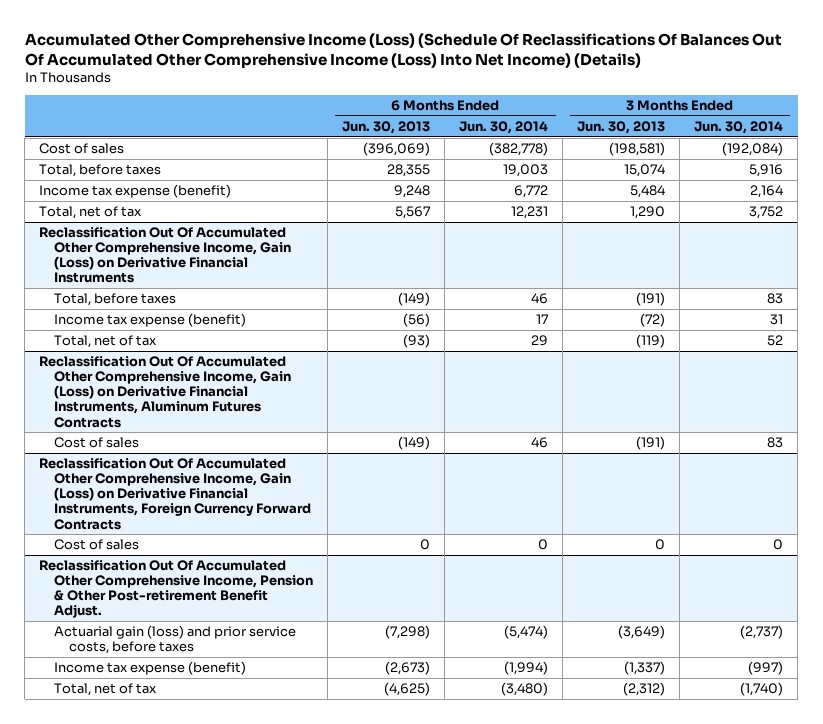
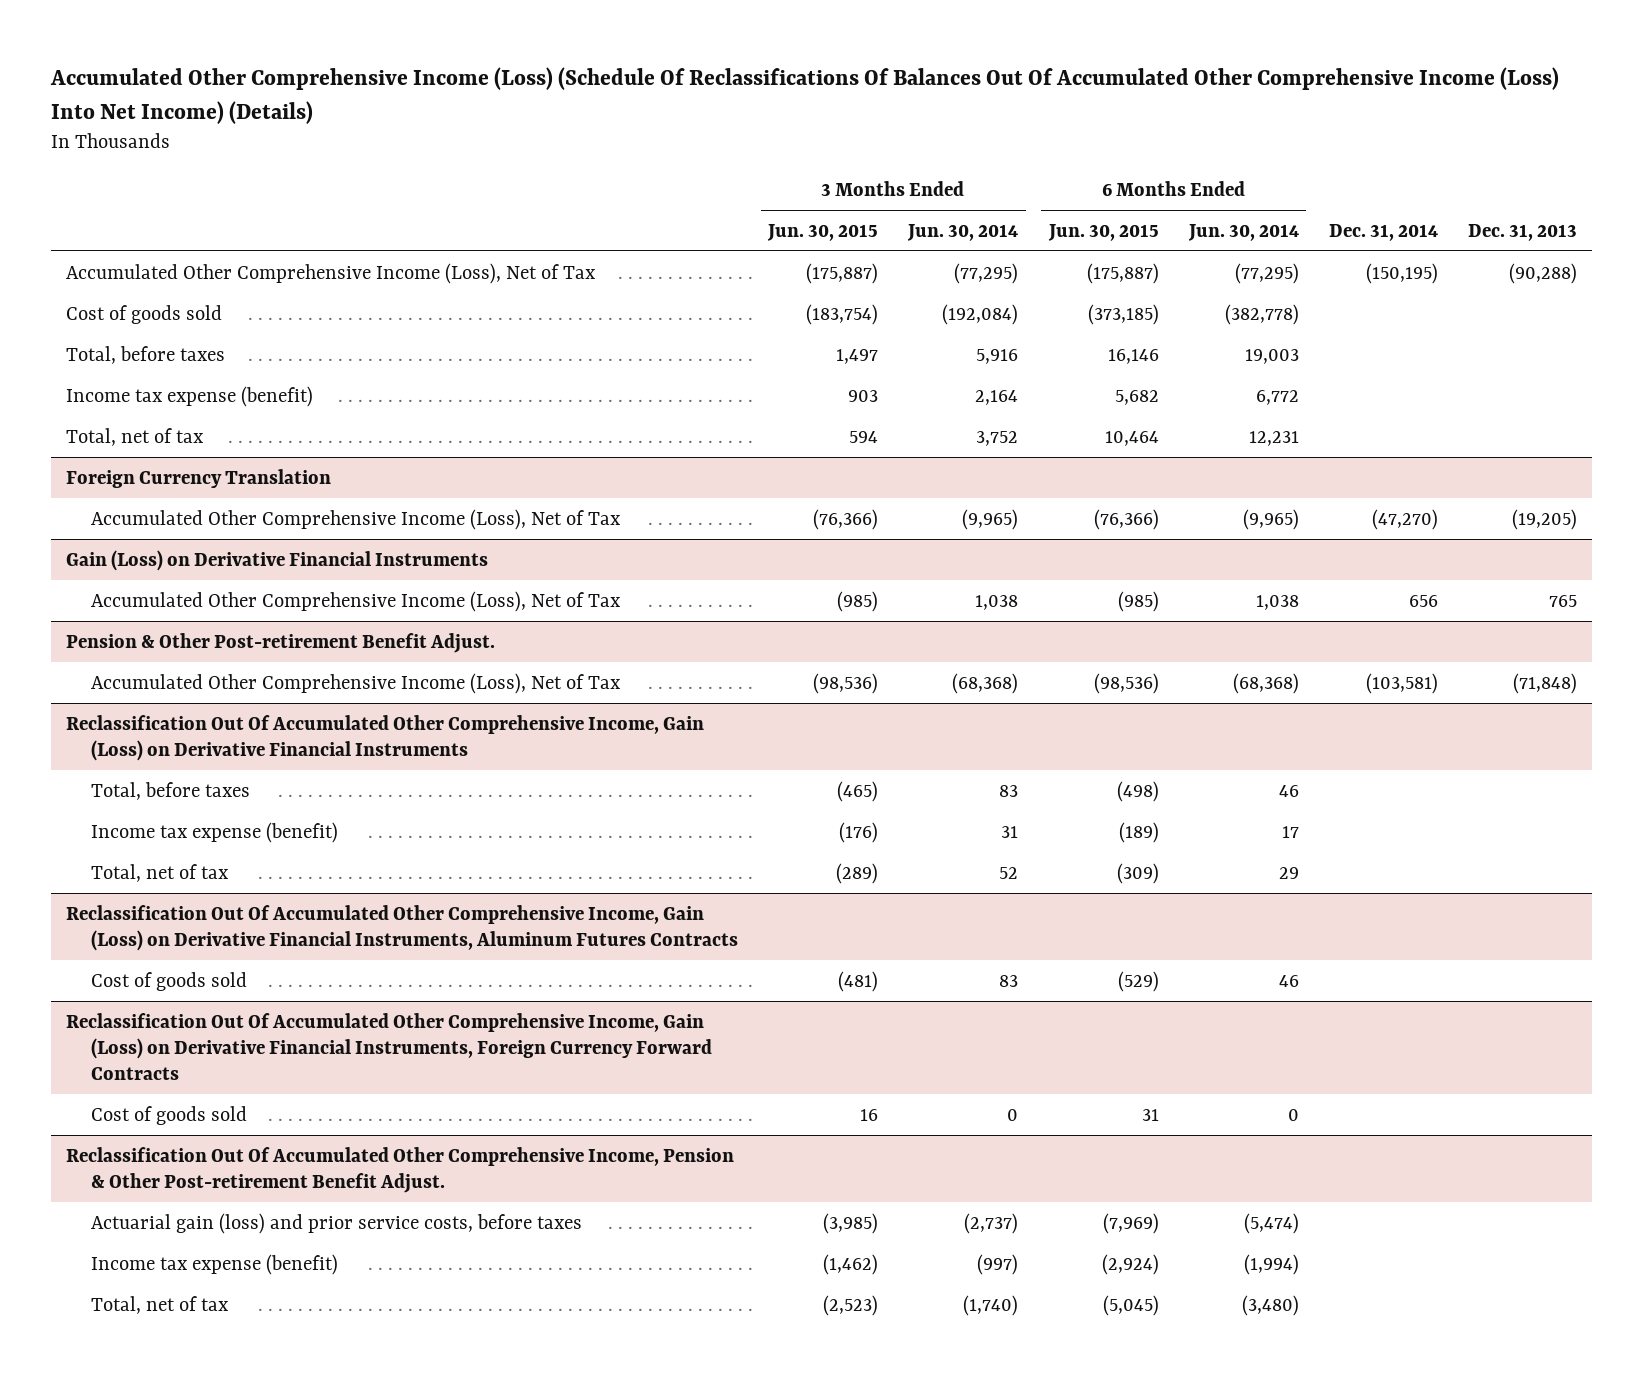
- | 6 Months Ended Jun. 30, 2013 | 6 Months Ended Jun. 30, 2014 | 3 Months Ended Jun. 30, 2013 | 3 Months Ended Jun. 30, 2014
+ | 3 Months Ended Jun. 30, 2015 | 3 Months Ended Jun. 30, 2014 | 6 Months Ended Jun. 30, 2015 | 6 Months Ended Jun. 30, 2014 | Dec. 31, 2014 | Dec. 31, 2013
- Cost of sales | (396,069) | (382,778) | (198,581) | (192,084)
+ Accumulated Other Comprehensive Income (Loss), Net of Tax | (175,887) | (77,295) | (175,887) | (77,295) | (150,195) | (90,288)
+ Cost of goods sold | (183,754) | (192,084) | (373,185) | (382,778) | |
+ Foreign Currency Translation
+ Accumulated Other Comprehensive Income (Loss), Net of Tax | (76,366) | (9,965) | (76,366) | (9,965) | (47,270) | (19,205)
+ Gain (Loss) on Derivative Financial Instruments
+ Accumulated Other Comprehensive Income (Loss), Net of Tax | (985) | 1,038 | (985) | 1,038 | 656 | 765
+ Pension & Other Post-retirement Benefit Adjust.
+ Accumulated Other Comprehensive Income (Loss), Net of Tax | (98,536) | (68,368) | (98,536) | (68,368) | (103,581) | (71,848)
@ Reclassification Out Of Accumulated Other Comprehensive Income, Gain (Loss) on Derivative Financial Instruments, Aluminum Futures Contracts
- Cost of sales | (149) | 46 | (191) | 83
+ Cost of goods sold | (481) | 83 | (529) | 46 | |
@ Reclassification Out Of Accumulated Other Comprehensive Income, Gain (Loss) on Derivative Financial Instruments, Foreign Currency Forward Contracts
- Cost of sales | 0 | 0 | 0 | 0
+ Cost of goods sold | 16 | 0 | 31 | 0 | |

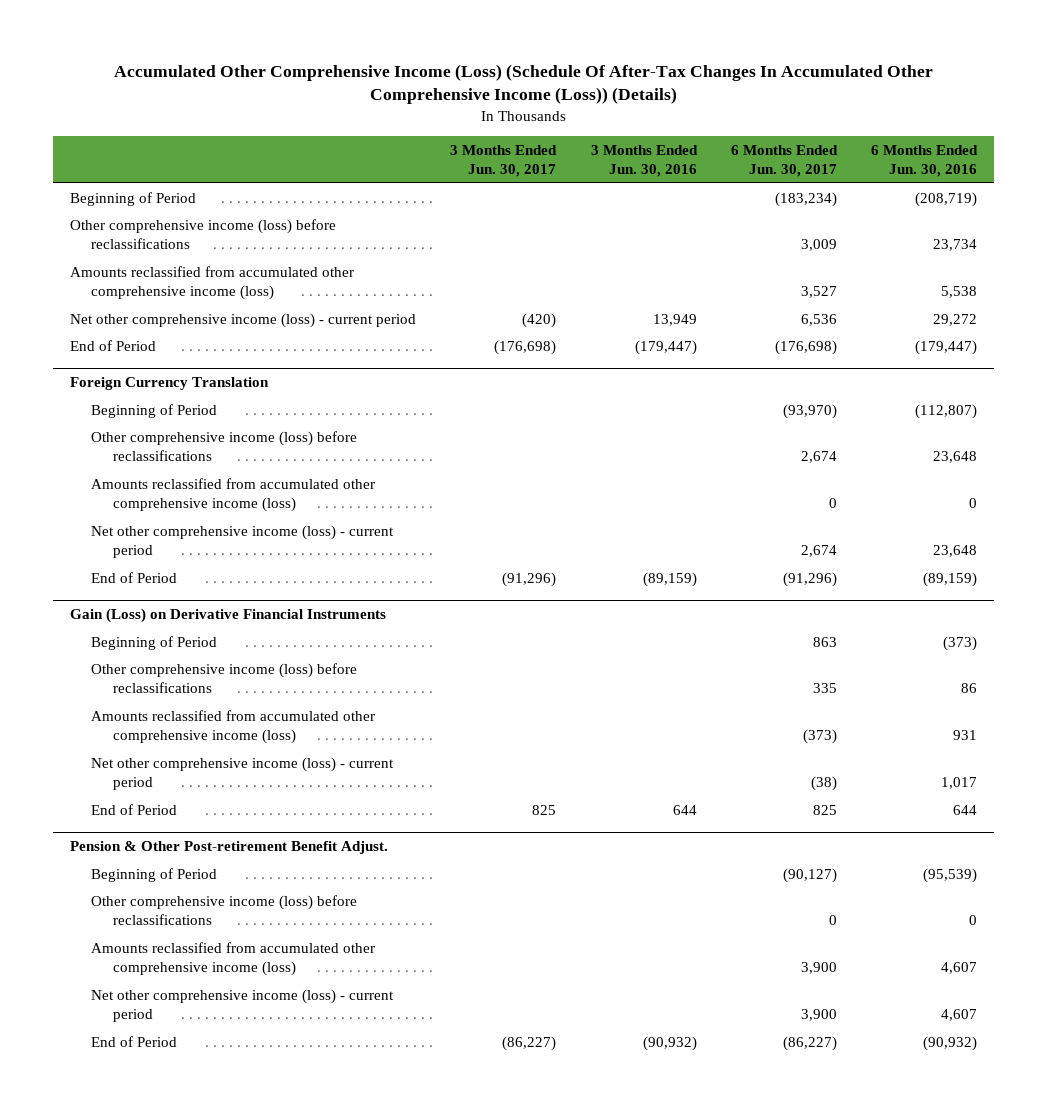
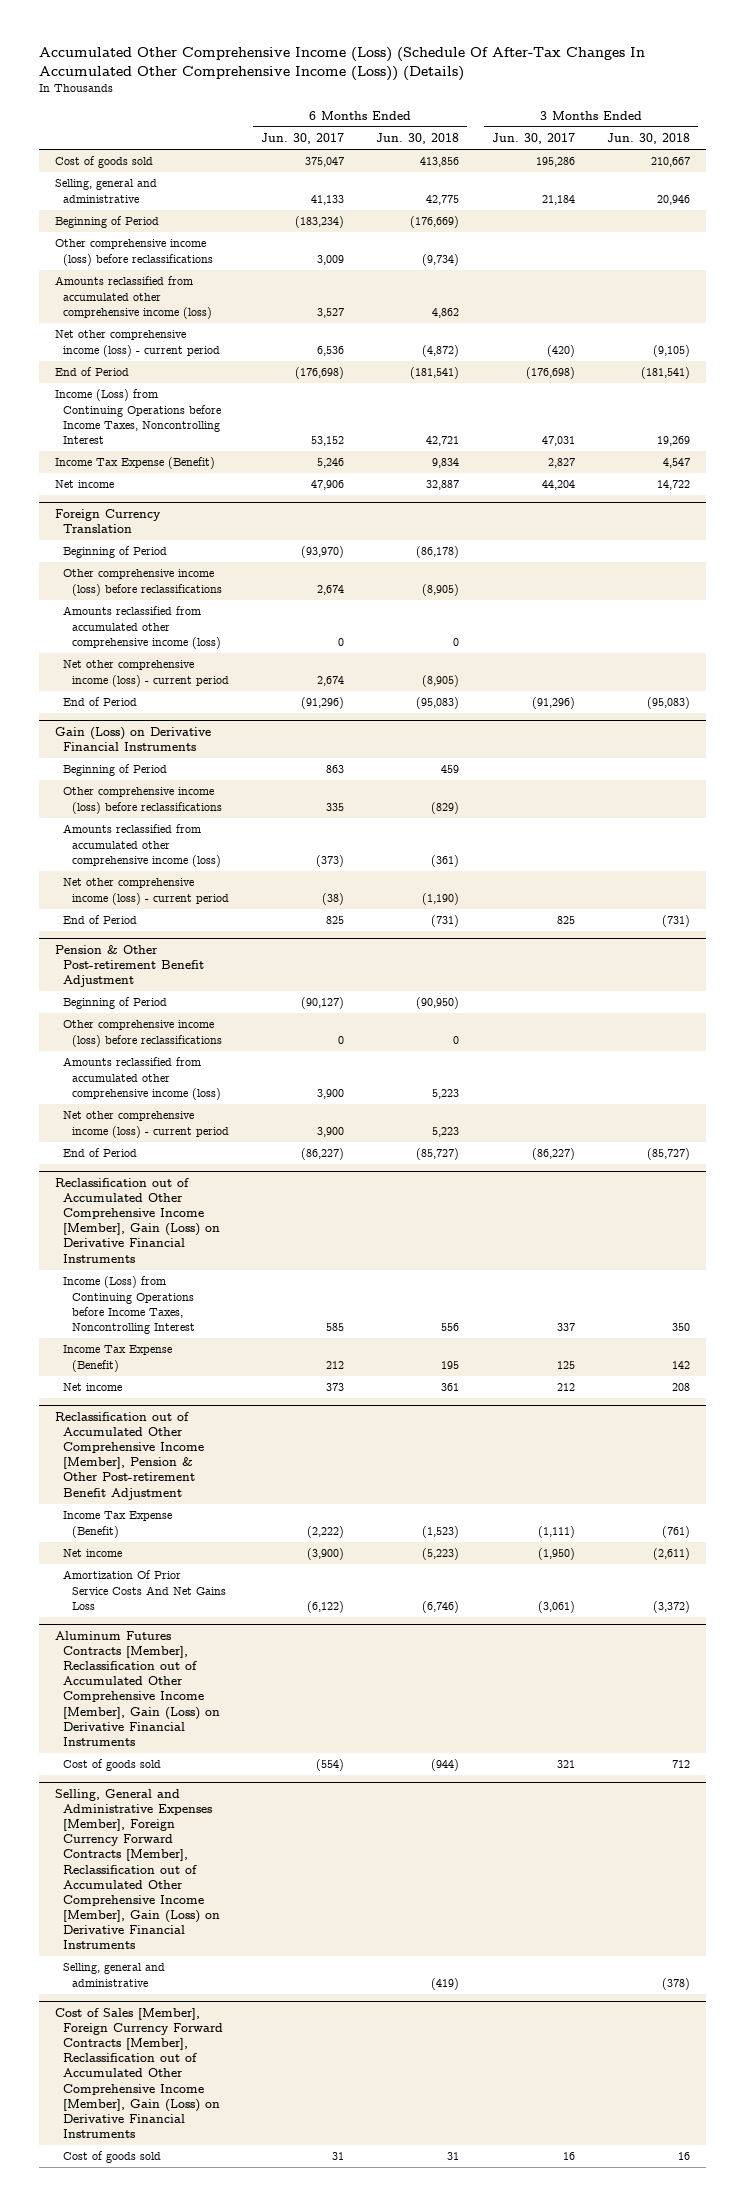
- | 3 Months Ended Jun. 30, 2017 | 3 Months Ended Jun. 30, 2016 | 6 Months Ended Jun. 30, 2017 | 6 Months Ended Jun. 30, 2016
+ | 6 Months Ended Jun. 30, 2017 | 6 Months Ended Jun. 30, 2018 | 3 Months Ended Jun. 30, 2017 | 3 Months Ended Jun. 30, 2018
+ Cost of goods sold | 375,047 | 413,856 | 195,286 | 210,667
+ Selling, general and administrative | 41,133 | 42,775 | 21,184 | 20,946
+ Income (Loss) from Continuing Operations before Income Taxes, Noncontrolling Interest | 53,152 | 42,721 | 47,031 | 19,269
+ Income Tax Expense (Benefit) | 5,246 | 9,834 | 2,827 | 4,547
+ Net income | 47,906 | 32,887 | 44,204 | 14,722
- Pension & Other Post-retirement Benefit Adjust.
+ Pension & Other Post-retirement Benefit Adjustment
+ Reclassification out of Accumulated Other Comprehensive Income [Member], Gain (Loss) on Derivative Financial Instruments
+ Income (Loss) from Continuing Operations before Income Taxes, Noncontrolling Interest | 585 | 556 | 337 | 350
+ Income Tax Expense (Benefit) | 212 | 195 | 125 | 142
+ Net income | 373 | 361 | 212 | 208
+ Reclassification out of Accumulated Other Comprehensive Income [Member], Pension & Other Post-retirement Benefit Adjustment
+ Income Tax Expense (Benefit) | (2,222) | (1,523) | (1,111) | (761)
+ Net income | (3,900) | (5,223) | (1,950) | (2,611)
+ Amortization Of Prior Service Costs And Net Gains Loss | (6,122) | (6,746) | (3,061) | (3,372)
+ Aluminum Futures Contracts [Member], Reclassification out of Accumulated Other Comprehensive Income [Member], Gain (Loss) on Derivative Financial Instruments
+ Cost of goods sold | (554) | (944) | 321 | 712
+ Selling, General and Administrative Expenses [Member], Foreign Currency Forward Contracts [Member], Reclassification out of Accumulated Other Comprehensive Income [Member], Gain (Loss) on Derivative Financial Instruments
+ Selling, general and administrative | | (419) | | (378)
+ Cost of Sales [Member], Foreign Currency Forward Contracts [Member], Reclassification out of Accumulated Other Comprehensive Income [Member], Gain (Loss) on Derivative Financial Instruments
+ Cost of goods sold | 31 | 31 | 16 | 16

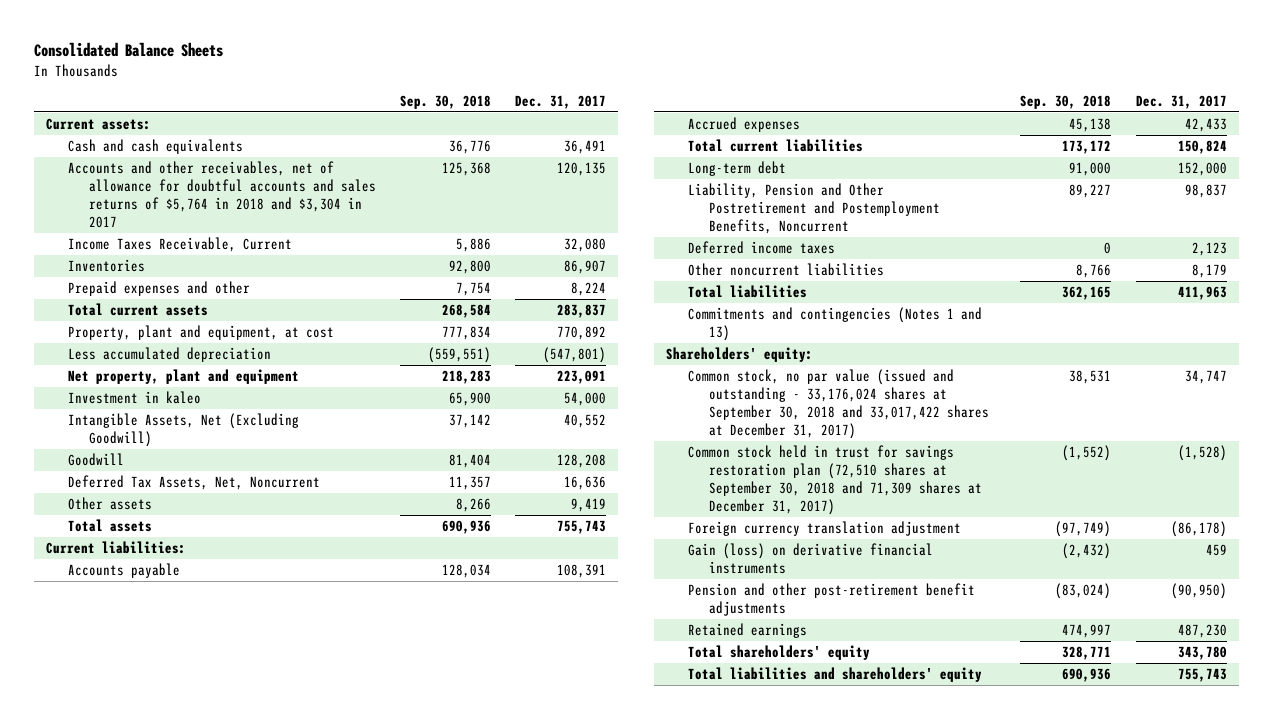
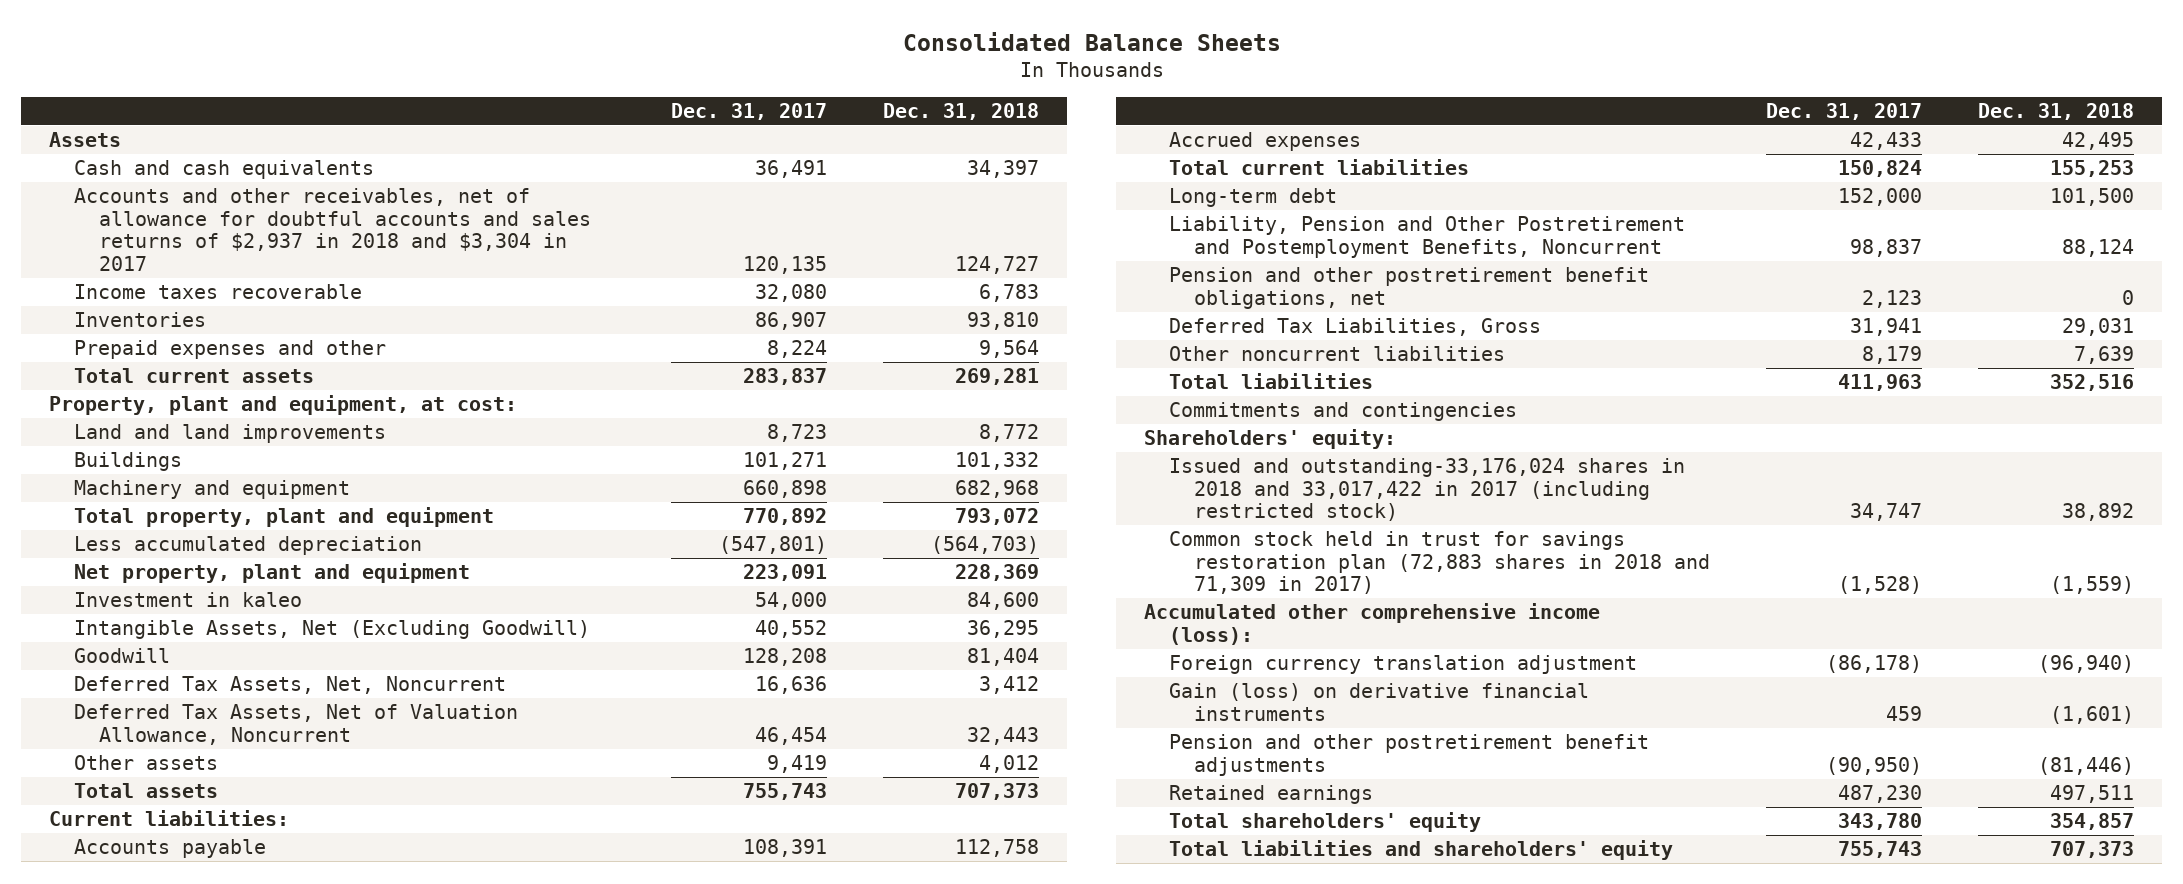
- | Sep. 30, 2018 | Dec. 31, 2017
+ | Dec. 31, 2017 | Dec. 31, 2018
- Current assets:
+ Assets
- Accounts and other receivables, net of allowance for doubtful accounts and sales returns of $5,764 in 2018 and $3,304 in 2017 | 125,368 | 120,135
- Income Taxes Receivable, Current | 5,886 | 32,080
+ Accounts and other receivables, net of allowance for doubtful accounts and sales returns of $2,937 in 2018 and $3,304 in 2017 | 120,135 | 124,727
+ Income taxes recoverable | 32,080 | 6,783
- Property, plant and equipment, at cost | 777,834 | 770,892
+ Property, plant and equipment, at cost:
+ Land and land improvements | 8,723 | 8,772
+ Buildings | 101,271 | 101,332
+ Machinery and equipment | 660,898 | 682,968
+ Total property, plant and equipment | 770,892 | 793,072
+ Deferred Tax Assets, Net of Valuation Allowance, Noncurrent | 46,454 | 32,443
- Deferred income taxes | 0 | 2,123
+ Pension and other postretirement benefit obligations, net | 2,123 | 0
+ Deferred Tax Liabilities, Gross | 31,941 | 29,031
- Commitments and contingencies (Notes 1 and 13)
+ Commitments and contingencies
- Common stock, no par value (issued and outstanding - 33,176,024 shares at September 30, 2018 and 33,017,422 shares at December 31, 2017) | 38,531 | 34,747
- Common stock held in trust for savings restoration plan (72,510 shares at September 30, 2018 and 71,309 shares at December 31, 2017) | (1,552) | (1,528)
+ Issued and outstanding-33,176,024 shares in 2018 and 33,017,422 in 2017 (including restricted stock) | 34,747 | 38,892
+ Common stock held in trust for savings restoration plan (72,883 shares in 2018 and 71,309 in 2017) | (1,528) | (1,559)
+ Accumulated other comprehensive income (loss):
- Pension and other post-retirement benefit adjustments | (83,024) | (90,950)
+ Pension and other postretirement benefit adjustments | (90,950) | (81,446)

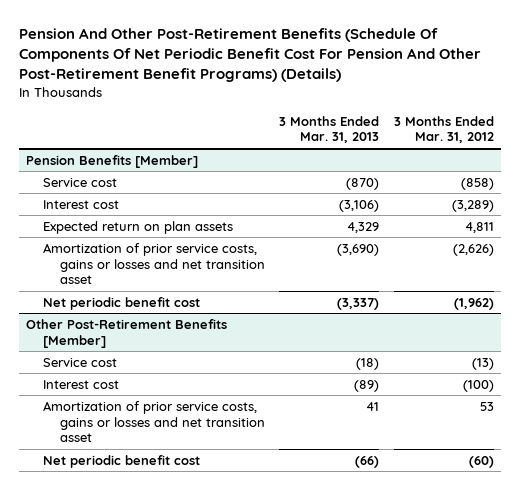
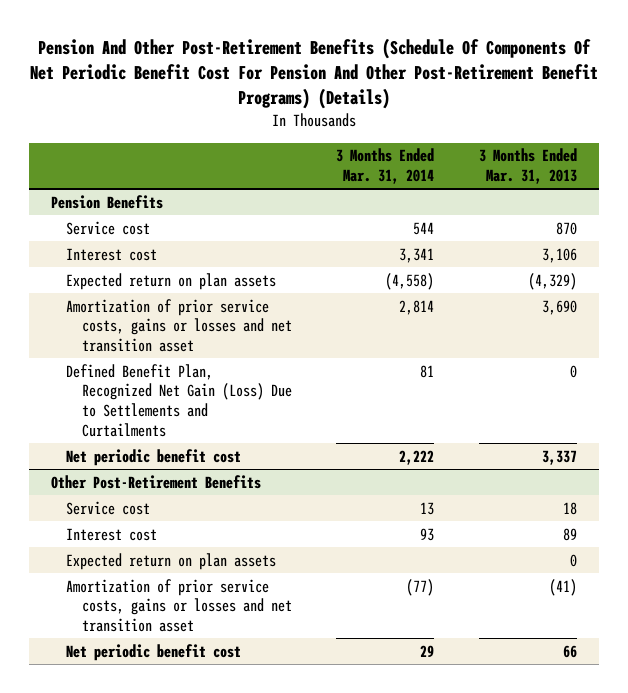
- | 3 Months Ended Mar. 31, 2013 | 3 Months Ended Mar. 31, 2012
+ | 3 Months Ended Mar. 31, 2014 | 3 Months Ended Mar. 31, 2013
- Pension Benefits [Member]
- Service cost | (870) | (858)
- Interest cost | (3,106) | (3,289)
- Expected return on plan assets | 4,329 | 4,811
- Amortization of prior service costs, gains or losses and net transition asset | (3,690) | (2,626)
- Net periodic benefit cost | (3,337) | (1,962)
- Other Post-Retirement Benefits [Member]
- Service cost | (18) | (13)
- Interest cost | (89) | (100)
- Amortization of prior service costs, gains or losses and net transition asset | 41 | 53
- Net periodic benefit cost | (66) | (60)
+ Pension Benefits
+ Service cost | 544 | 870
+ Interest cost | 3,341 | 3,106
+ Expected return on plan assets | (4,558) | (4,329)
+ Amortization of prior service costs, gains or losses and net transition asset | 2,814 | 3,690
+ Defined Benefit Plan, Recognized Net Gain (Loss) Due to Settlements and Curtailments | 81 | 0
+ Net periodic benefit cost | 2,222 | 3,337
+ Other Post-Retirement Benefits
+ Service cost | 13 | 18
+ Interest cost | 93 | 89
+ Expected return on plan assets | | 0
+ Amortization of prior service costs, gains or losses and net transition asset | (77) | (41)
+ Net periodic benefit cost | 29 | 66

